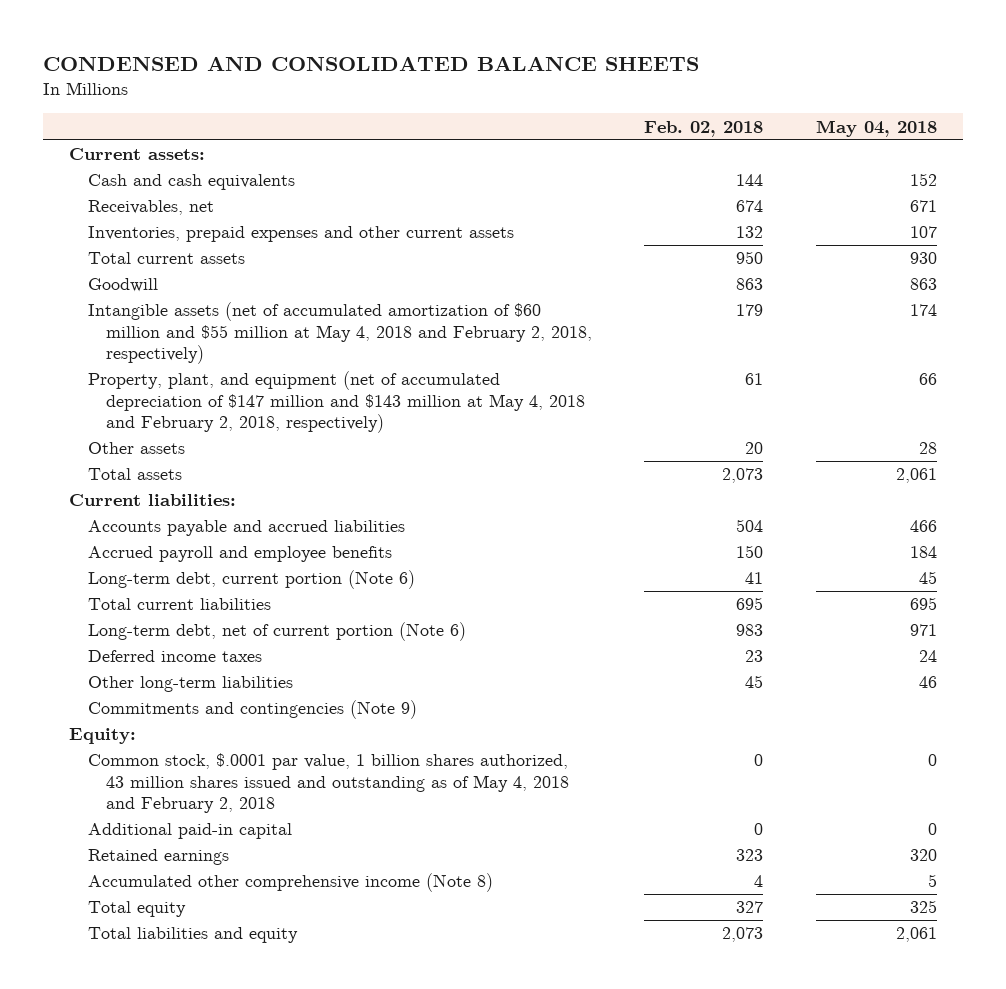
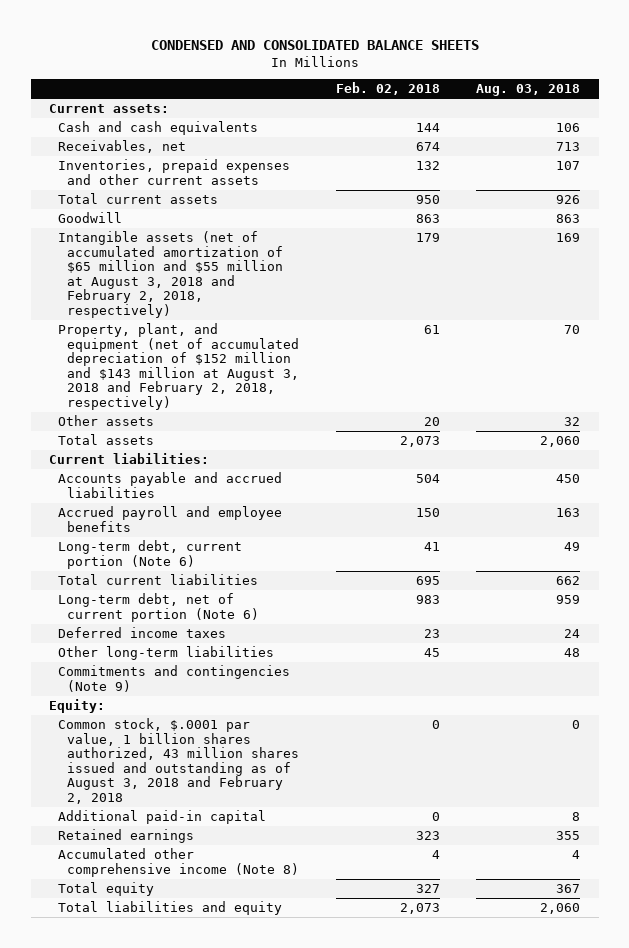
- | Feb. 02, 2018 | May 04, 2018
+ | Feb. 02, 2018 | Aug. 03, 2018
- Intangible assets (net of accumulated amortization of $60 million and $55 million at May 4, 2018 and February 2, 2018, respectively) | 179 | 174
- Property, plant, and equipment (net of accumulated depreciation of $147 million and $143 million at May 4, 2018 and February 2, 2018, respectively) | 61 | 66
+ Intangible assets (net of accumulated amortization of $65 million and $55 million at August 3, 2018 and February 2, 2018, respectively) | 179 | 169
+ Property, plant, and equipment (net of accumulated depreciation of $152 million and $143 million at August 3, 2018 and February 2, 2018, respectively) | 61 | 70
- Common stock, $.0001 par value, 1 billion shares authorized, 43 million shares issued and outstanding as of May 4, 2018 and February 2, 2018 | 0 | 0
+ Common stock, $.0001 par value, 1 billion shares authorized, 43 million shares issued and outstanding as of August 3, 2018 and February 2, 2018 | 0 | 0

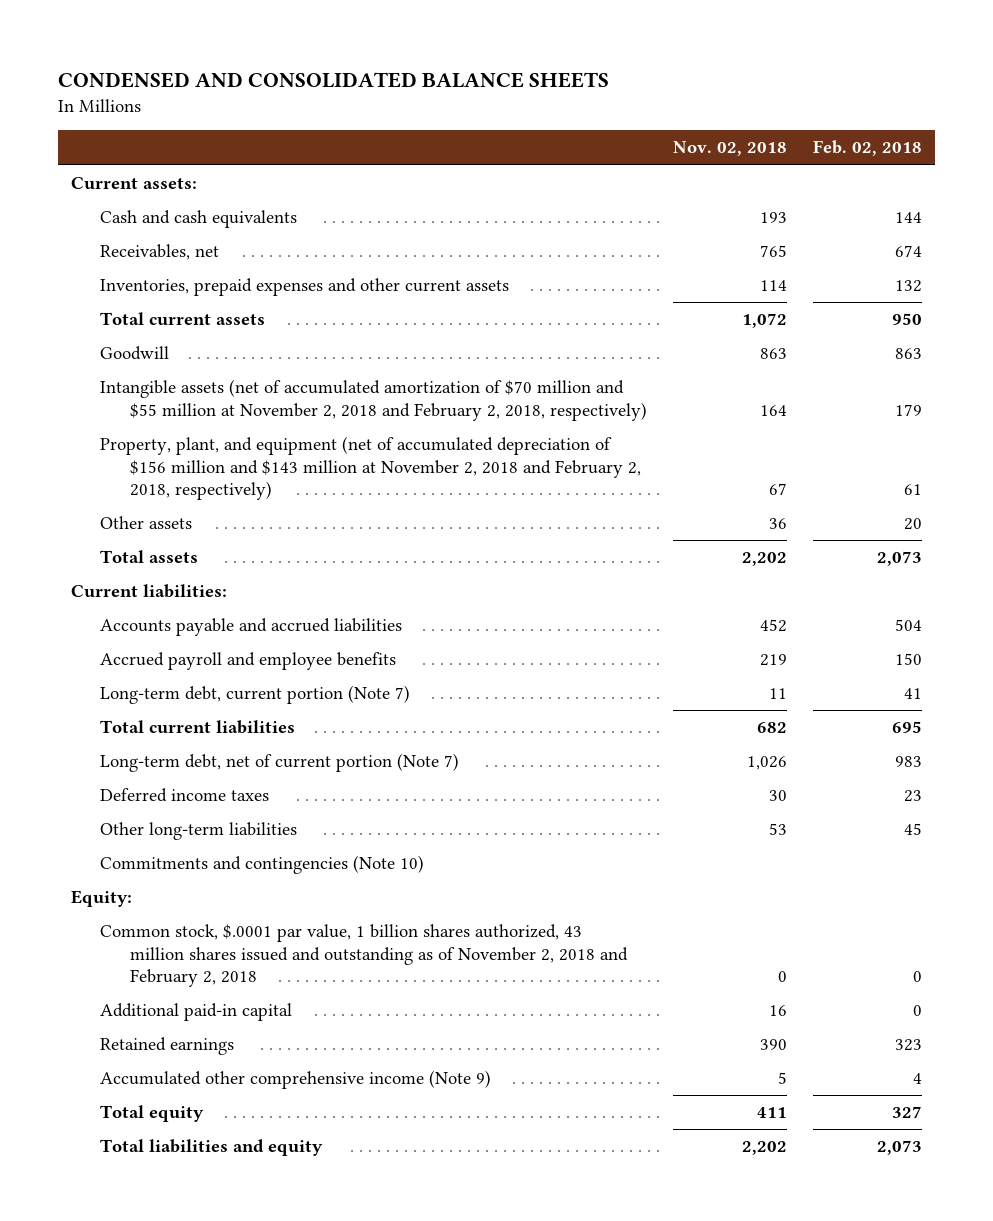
- | Feb. 02, 2018 | Aug. 03, 2018
+ | Nov. 02, 2018 | Feb. 02, 2018
- Intangible assets (net of accumulated amortization of $65 million and $55 million at August 3, 2018 and February 2, 2018, respectively) | 179 | 169
- Property, plant, and equipment (net of accumulated depreciation of $152 million and $143 million at August 3, 2018 and February 2, 2018, respectively) | 61 | 70
+ Intangible assets (net of accumulated amortization of $70 million and $55 million at November 2, 2018 and February 2, 2018, respectively) | 164 | 179
+ Property, plant, and equipment (net of accumulated depreciation of $156 million and $143 million at November 2, 2018 and February 2, 2018, respectively) | 67 | 61
- Long-term debt, current portion (Note 6) | 41 | 49
+ Long-term debt, current portion (Note 7) | 11 | 41
- Long-term debt, net of current portion (Note 6) | 983 | 959
+ Long-term debt, net of current portion (Note 7) | 1,026 | 983
- Commitments and contingencies (Note 9)
+ Commitments and contingencies (Note 10)
- Common stock, $.0001 par value, 1 billion shares authorized, 43 million shares issued and outstanding as of August 3, 2018 and February 2, 2018 | 0 | 0
+ Common stock, $.0001 par value, 1 billion shares authorized, 43 million shares issued and outstanding as of November 2, 2018 and February 2, 2018 | 0 | 0
- Accumulated other comprehensive income (Note 8) | 4 | 4
+ Accumulated other comprehensive income (Note 9) | 5 | 4

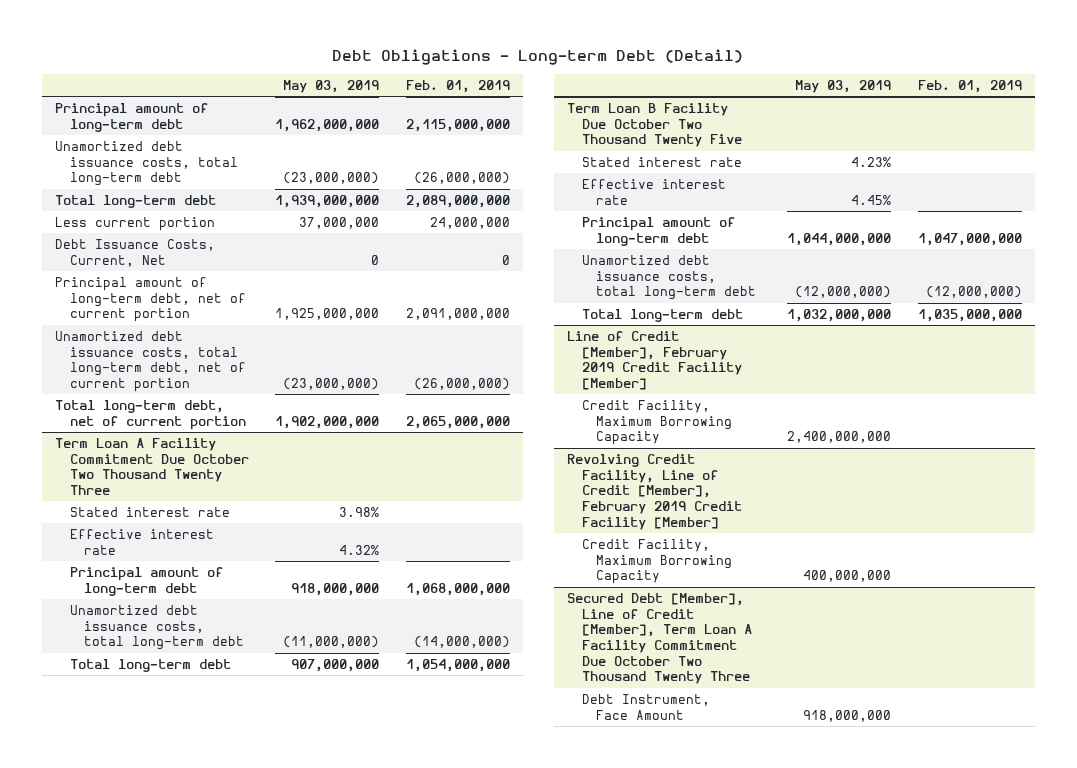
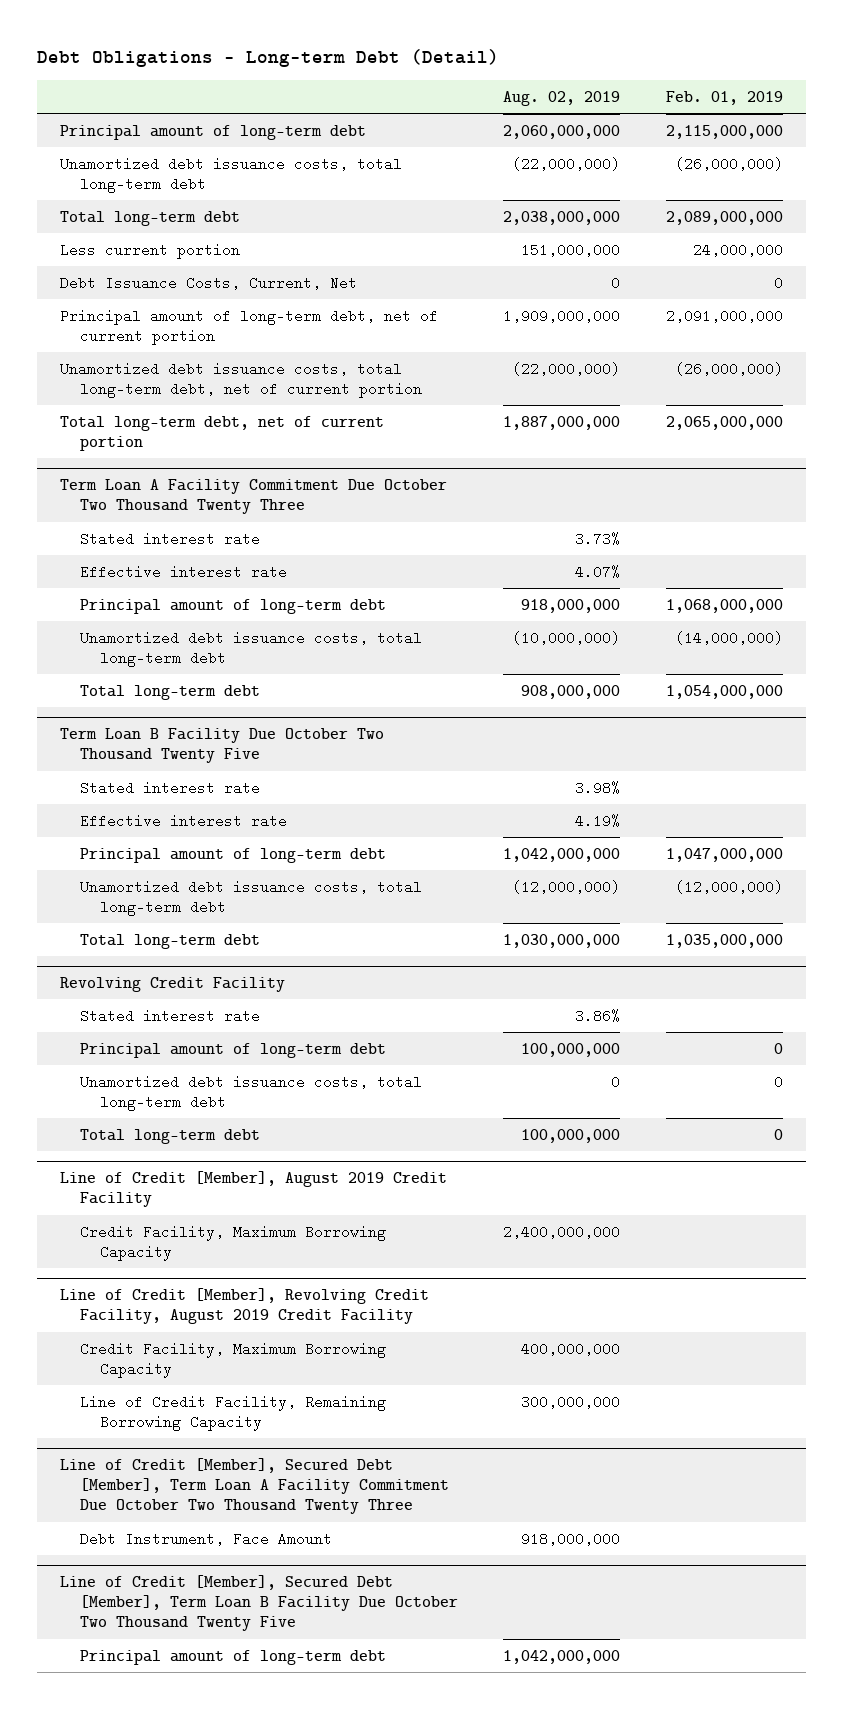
- | May 03, 2019 | Feb. 01, 2019
+ | Aug. 02, 2019 | Feb. 01, 2019
- Line of Credit [Member], February 2019 Credit Facility [Member]
+ Revolving Credit Facility
+ Stated interest rate | 3.86% |
+ Principal amount of long-term debt | 100,000,000 | 0
+ Unamortized debt issuance costs, total long-term debt | 0 | 0
+ Total long-term debt | 100,000,000 | 0
+ Line of Credit [Member], August 2019 Credit Facility
- Revolving Credit Facility, Line of Credit [Member], February 2019 Credit Facility [Member]
+ Line of Credit [Member], Revolving Credit Facility, August 2019 Credit Facility
- Secured Debt [Member], Line of Credit [Member], Term Loan A Facility Commitment Due October Two Thousand Twenty Three
+ Line of Credit Facility, Remaining Borrowing Capacity | 300,000,000 |
+ Line of Credit [Member], Secured Debt [Member], Term Loan A Facility Commitment Due October Two Thousand Twenty Three
+ Line of Credit [Member], Secured Debt [Member], Term Loan B Facility Due October Two Thousand Twenty Five
+ Principal amount of long-term debt | 1,042,000,000 |

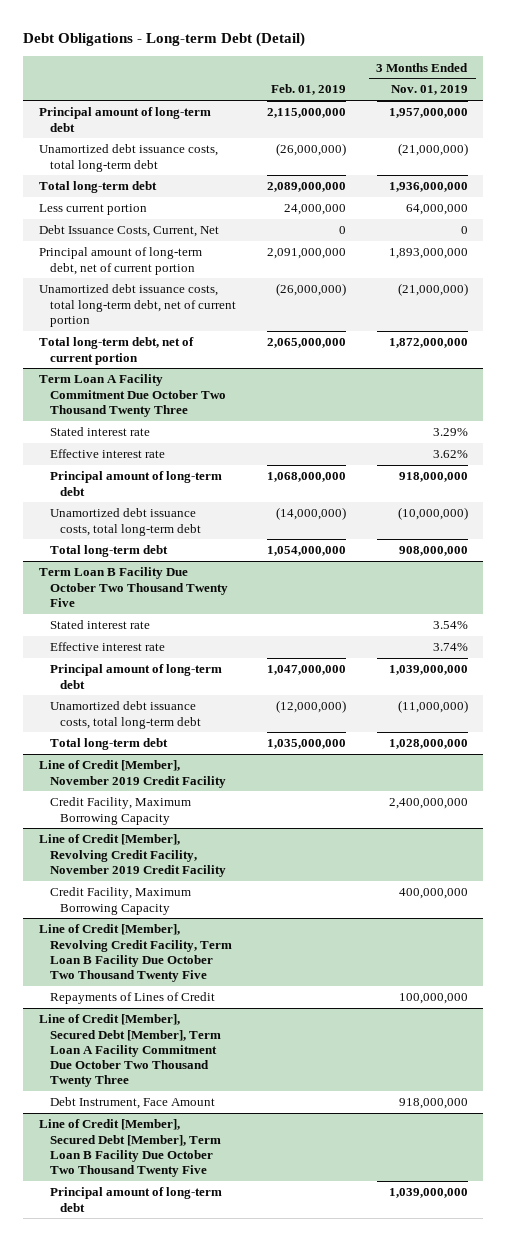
- | Aug. 02, 2019 | Feb. 01, 2019
+ | Feb. 01, 2019 | 3 Months Ended Nov. 01, 2019
- Revolving Credit Facility
- Stated interest rate | 3.86% |
- Principal amount of long-term debt | 100,000,000 | 0
- Unamortized debt issuance costs, total long-term debt | 0 | 0
- Total long-term debt | 100,000,000 | 0
- Line of Credit [Member], August 2019 Credit Facility
+ Line of Credit [Member], November 2019 Credit Facility
- Line of Credit [Member], Revolving Credit Facility, August 2019 Credit Facility
+ Line of Credit [Member], Revolving Credit Facility, November 2019 Credit Facility
- Line of Credit Facility, Remaining Borrowing Capacity | 300,000,000 |
+ Line of Credit [Member], Revolving Credit Facility, Term Loan B Facility Due October Two Thousand Twenty Five
+ Repayments of Lines of Credit | | 100,000,000

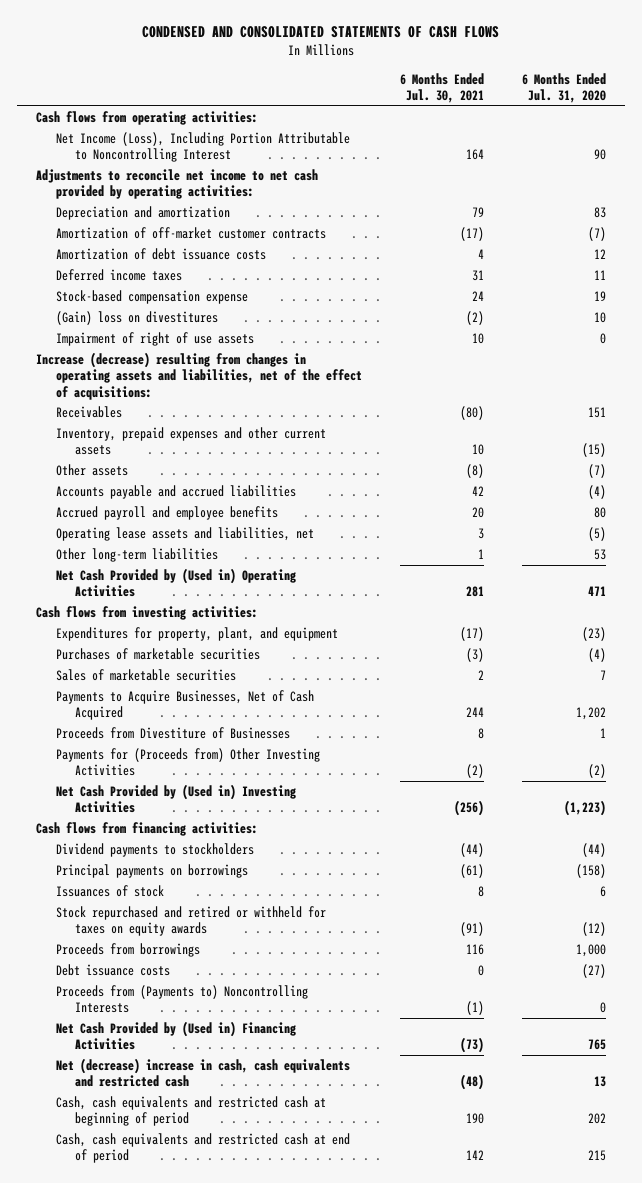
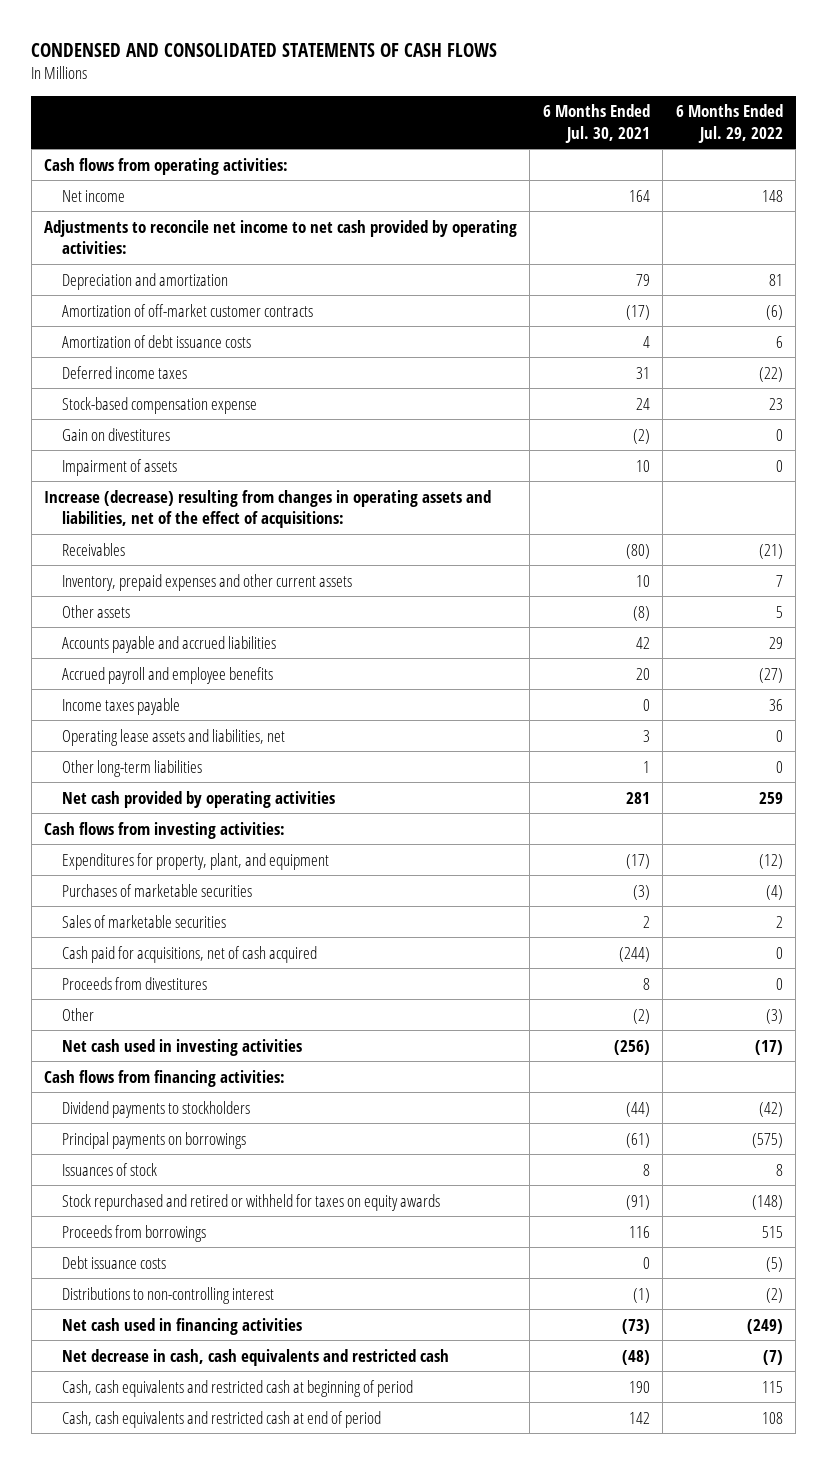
- | 6 Months Ended Jul. 30, 2021 | 6 Months Ended Jul. 31, 2020
+ | 6 Months Ended Jul. 30, 2021 | 6 Months Ended Jul. 29, 2022
- Net Income (Loss), Including Portion Attributable to Noncontrolling Interest | 164 | 90
+ Net income | 164 | 148
- (Gain) loss on divestitures | (2) | 10
- Impairment of right of use assets | 10 | 0
+ Gain on divestitures | (2) | 0
+ Impairment of assets | 10 | 0
+ Income taxes payable | 0 | 36
- Net Cash Provided by (Used in) Operating Activities | 281 | 471
+ Net cash provided by operating activities | 281 | 259
- Payments to Acquire Businesses, Net of Cash Acquired | 244 | 1,202
- Proceeds from Divestiture of Businesses | 8 | 1
- Payments for (Proceeds from) Other Investing Activities | (2) | (2)
- Net Cash Provided by (Used in) Investing Activities | (256) | (1,223)
+ Cash paid for acquisitions, net of cash acquired | (244) | 0
+ Proceeds from divestitures | 8 | 0
+ Other | (2) | (3)
+ Net cash used in investing activities | (256) | (17)
- Proceeds from (Payments to) Noncontrolling Interests | (1) | 0
- Net Cash Provided by (Used in) Financing Activities | (73) | 765
- Net (decrease) increase in cash, cash equivalents and restricted cash | (48) | 13
+ Distributions to non-controlling interest | (1) | (2)
+ Net cash used in financing activities | (73) | (249)
+ Net decrease in cash, cash equivalents and restricted cash | (48) | (7)

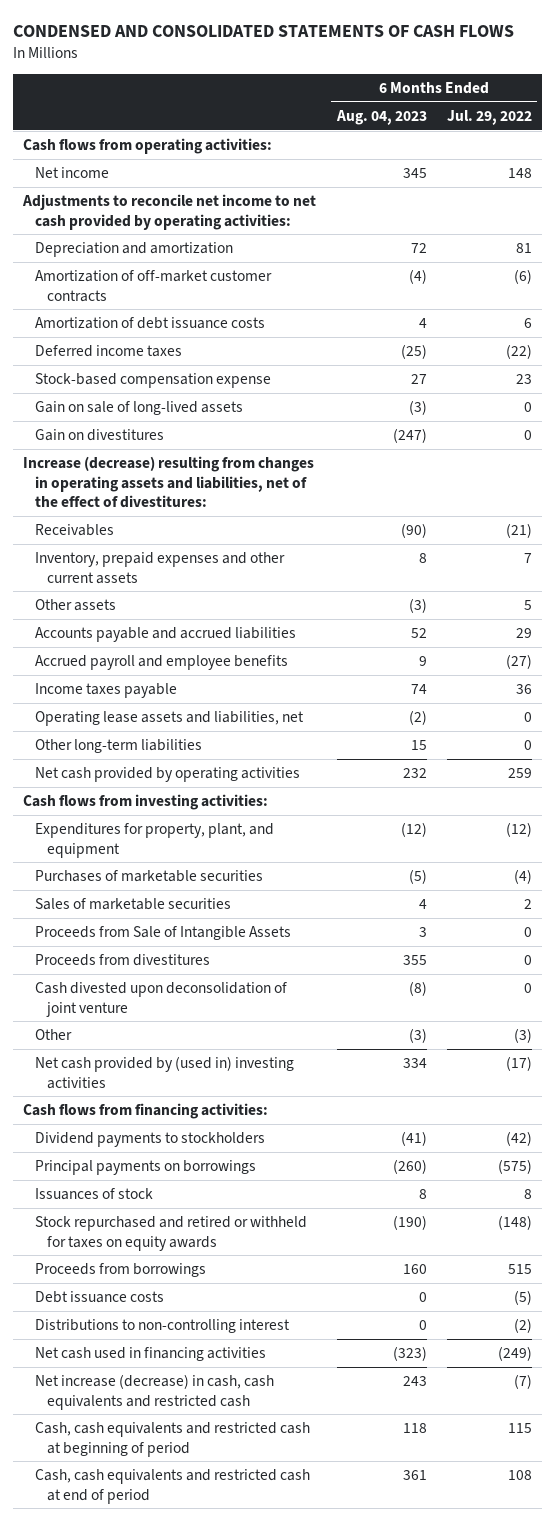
- | 6 Months Ended Jul. 30, 2021 | 6 Months Ended Jul. 29, 2022
+ | 6 Months Ended Aug. 04, 2023 | 6 Months Ended Jul. 29, 2022
+ Gain on sale of long-lived assets | (3) | 0
- Impairment of assets | 10 | 0
- Increase (decrease) resulting from changes in operating assets and liabilities, net of the effect of acquisitions:
+ Increase (decrease) resulting from changes in operating assets and liabilities, net of the effect of divestitures:
- Cash paid for acquisitions, net of cash acquired | (244) | 0
+ Proceeds from Sale of Intangible Assets | 3 | 0
+ Cash divested upon deconsolidation of joint venture | (8) | 0
- Net cash used in investing activities | (256) | (17)
+ Net cash provided by (used in) investing activities | 334 | (17)
- Net decrease in cash, cash equivalents and restricted cash | (48) | (7)
+ Net increase (decrease) in cash, cash equivalents and restricted cash | 243 | (7)

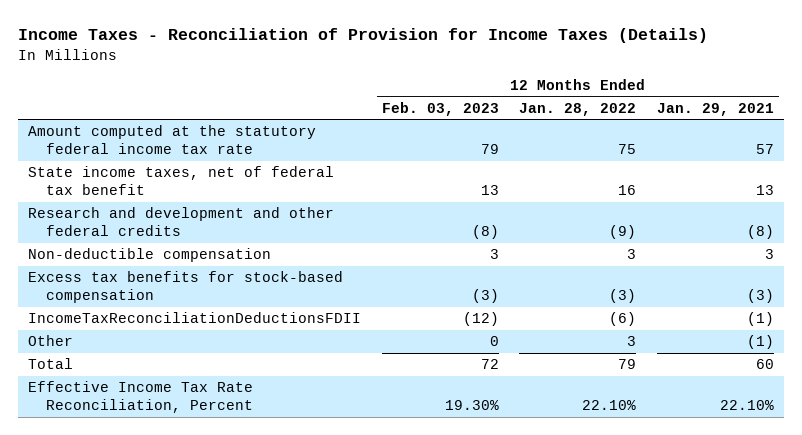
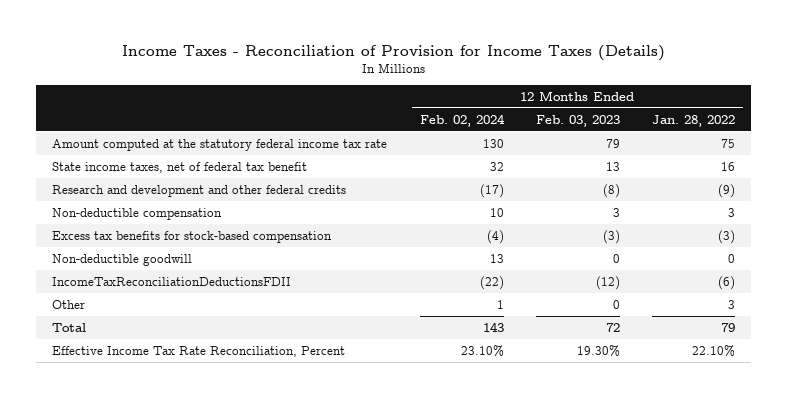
- | 12 Months Ended Feb. 03, 2023 | 12 Months Ended Jan. 28, 2022 | 12 Months Ended Jan. 29, 2021
+ | 12 Months Ended Feb. 02, 2024 | 12 Months Ended Feb. 03, 2023 | 12 Months Ended Jan. 28, 2022
+ Non-deductible goodwill | 13 | 0 | 0

